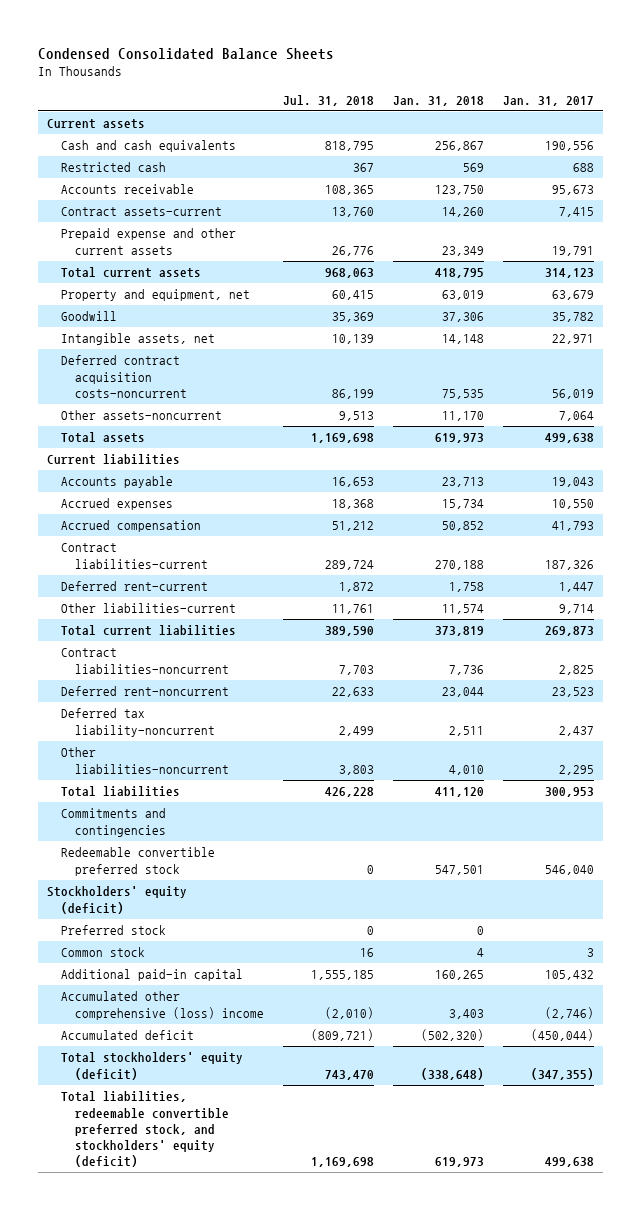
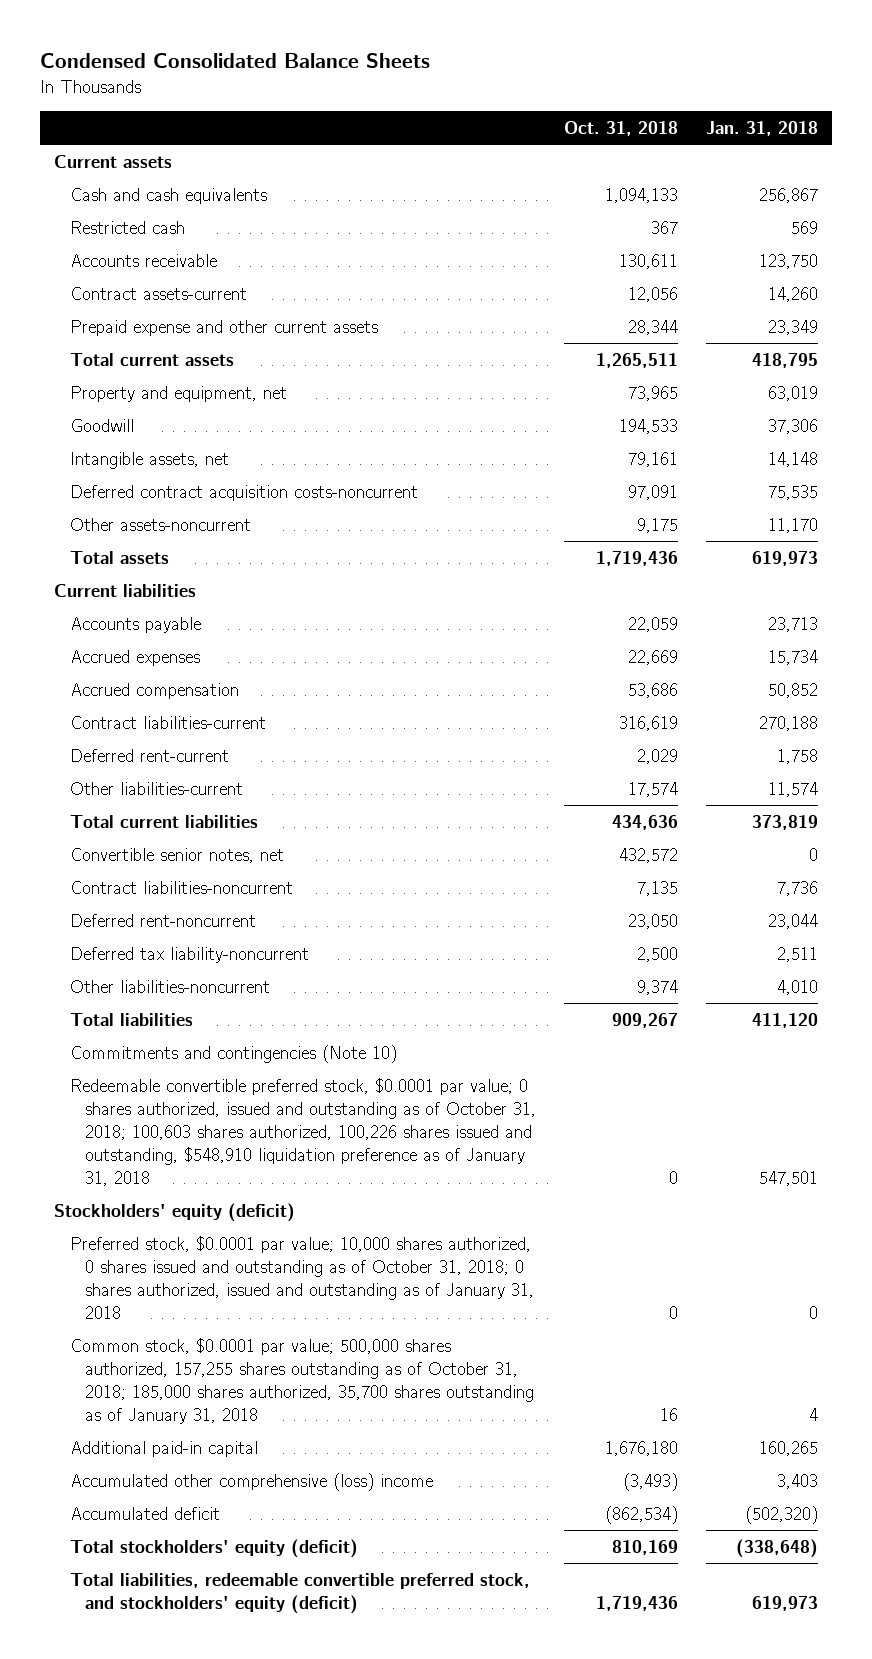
- | Jul. 31, 2018 | Jan. 31, 2018 | Jan. 31, 2017
+ | Oct. 31, 2018 | Jan. 31, 2018
+ Convertible senior notes, net | 432,572 | 0
- Commitments and contingencies
- Redeemable convertible preferred stock | 0 | 547,501 | 546,040
+ Commitments and contingencies (Note 10)
+ Redeemable convertible preferred stock, $0.0001 par value; 0 shares authorized, issued and outstanding as of October 31, 2018; 100,603 shares authorized, 100,226 shares issued and outstanding, $548,910 liquidation preference as of January 31, 2018 | 0 | 547,501
- Preferred stock | 0 | 0 |
- Common stock | 16 | 4 | 3
+ Preferred stock, $0.0001 par value; 10,000 shares authorized, 0 shares issued and outstanding as of October 31, 2018; 0 shares authorized, issued and outstanding as of January 31, 2018 | 0 | 0
+ Common stock, $0.0001 par value; 500,000 shares authorized, 157,255 shares outstanding as of October 31, 2018; 185,000 shares authorized, 35,700 shares outstanding as of January 31, 2018 | 16 | 4

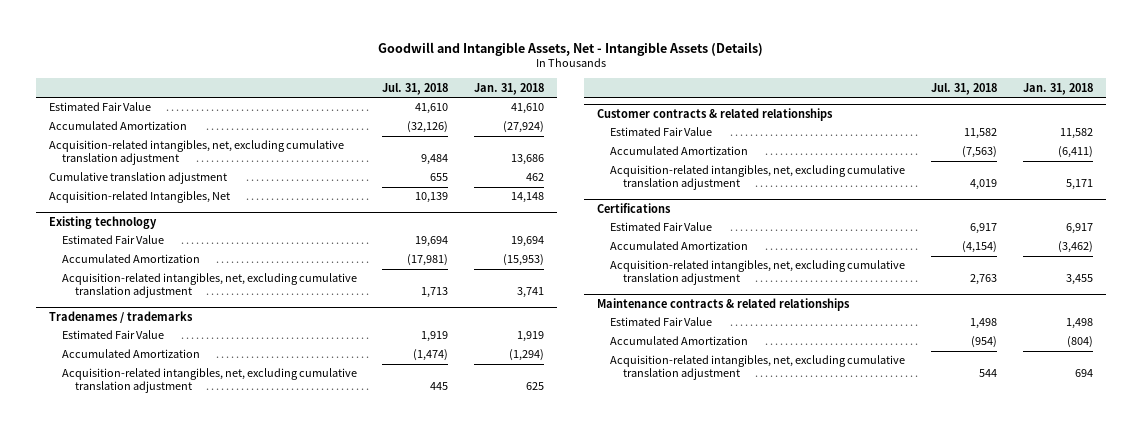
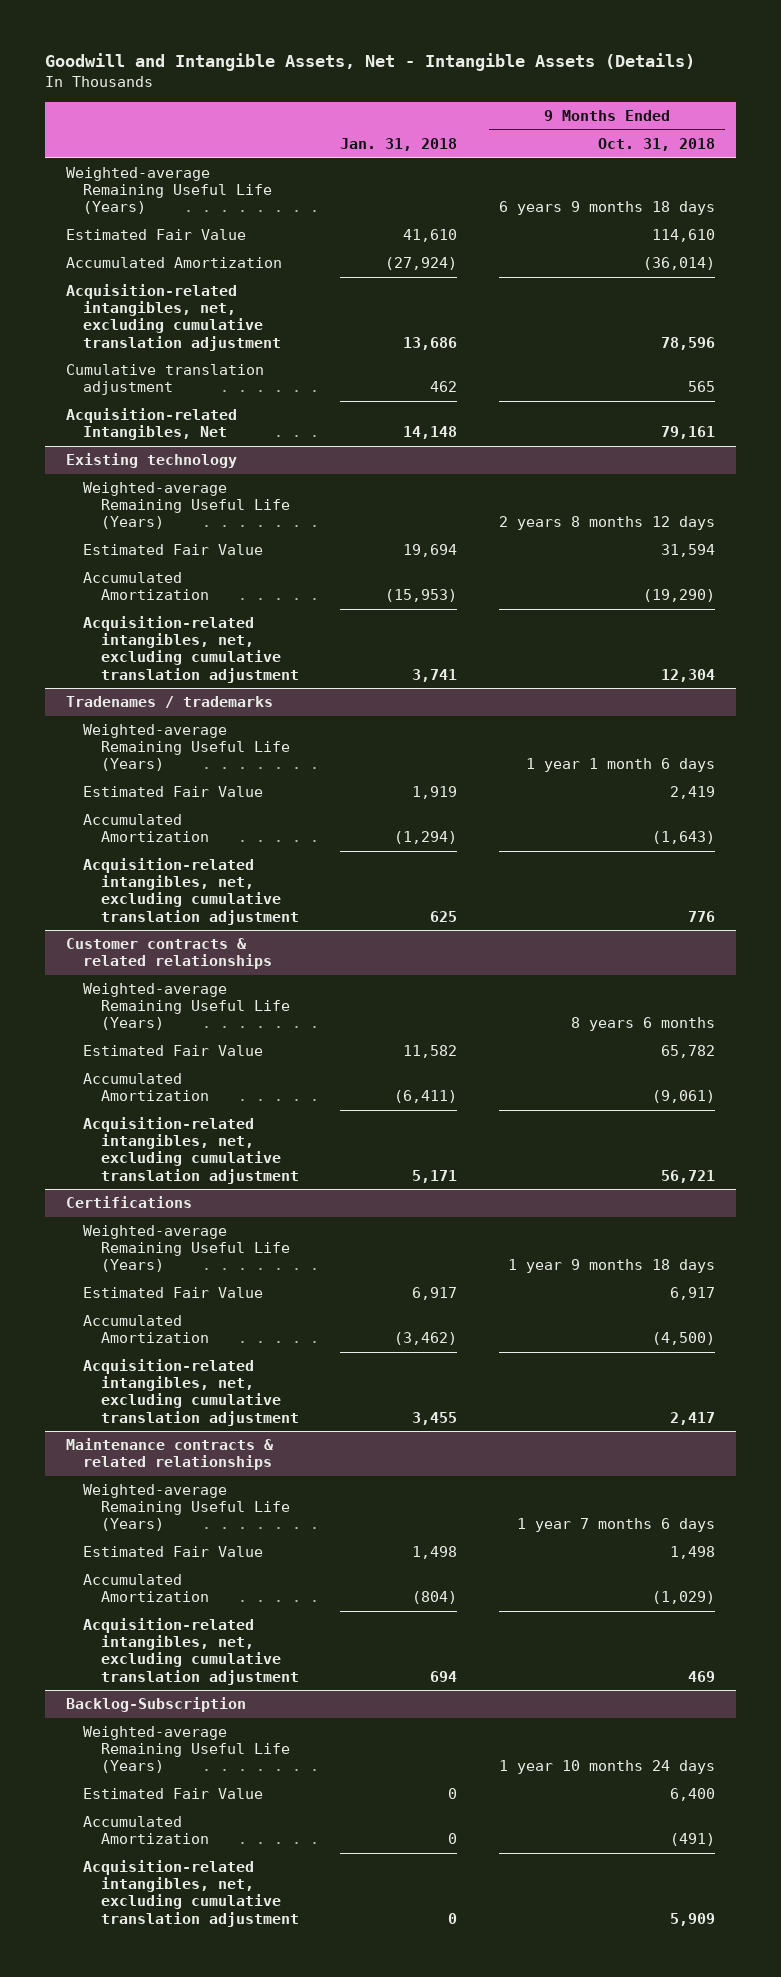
- | Jul. 31, 2018 | Jan. 31, 2018
+ | Jan. 31, 2018 | 9 Months Ended Oct. 31, 2018
+ Weighted-average Remaining Useful Life (Years) | | 6 years 9 months 18 days
@ Existing technology
+ Weighted-average Remaining Useful Life (Years) | | 2 years 8 months 12 days
@ Tradenames / trademarks
+ Weighted-average Remaining Useful Life (Years) | | 1 year 1 month 6 days
@ Customer contracts & related relationships
+ Weighted-average Remaining Useful Life (Years) | | 8 years 6 months
@ Certifications
+ Weighted-average Remaining Useful Life (Years) | | 1 year 9 months 18 days
@ Maintenance contracts & related relationships
+ Weighted-average Remaining Useful Life (Years) | | 1 year 7 months 6 days
+ Backlog-Subscription
+ Weighted-average Remaining Useful Life (Years) | | 1 year 10 months 24 days
+ Estimated Fair Value | 0 | 6,400
+ Accumulated Amortization | 0 | (491)
+ Acquisition-related intangibles, net, excluding cumulative translation adjustment | 0 | 5,909

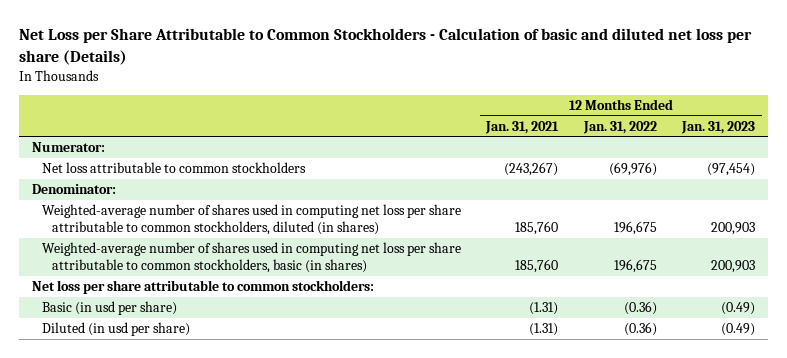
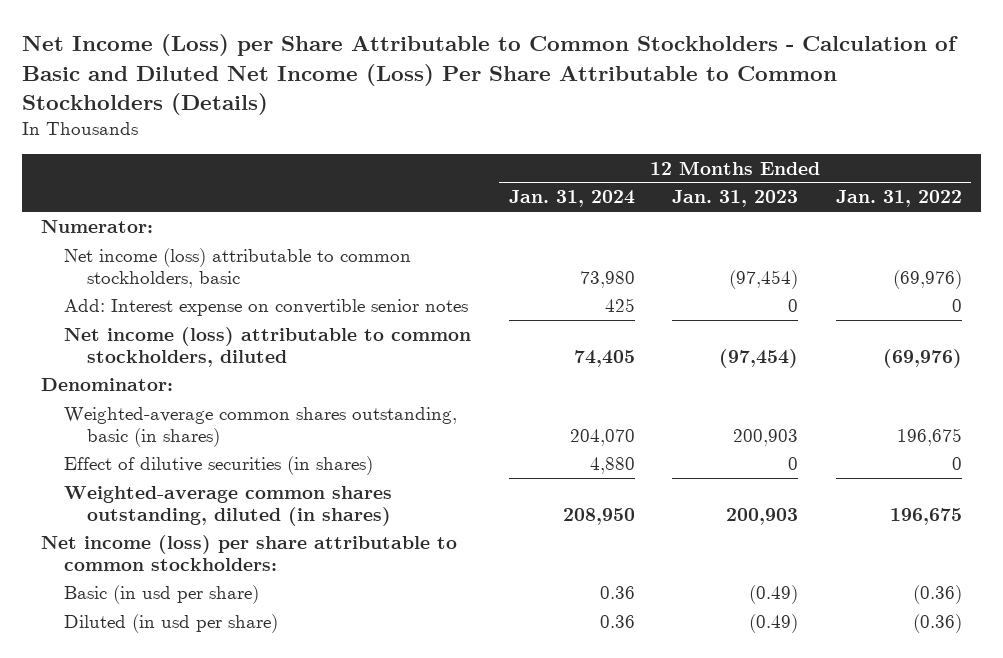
- Net Loss per Share Attributable to Common Stockholders - Calculation of basic and diluted net loss per share (Details)
+ Net Income (Loss) per Share Attributable to Common Stockholders - Calculation of Basic and Diluted Net Income (Loss) Per Share Attributable to Common Stockholders (Details)
- | 12 Months Ended Jan. 31, 2021 | 12 Months Ended Jan. 31, 2022 | 12 Months Ended Jan. 31, 2023
+ | 12 Months Ended Jan. 31, 2024 | 12 Months Ended Jan. 31, 2023 | 12 Months Ended Jan. 31, 2022
- Net loss attributable to common stockholders | (243,267) | (69,976) | (97,454)
+ Net income (loss) attributable to common stockholders, basic | 73,980 | (97,454) | (69,976)
+ Add: Interest expense on convertible senior notes | 425 | 0 | 0
+ Net income (loss) attributable to common stockholders, diluted | 74,405 | (97,454) | (69,976)
- Weighted-average number of shares used in computing net loss per share attributable to common stockholders, diluted (in shares) | 185,760 | 196,675 | 200,903
- Weighted-average number of shares used in computing net loss per share attributable to common stockholders, basic (in shares) | 185,760 | 196,675 | 200,903
- Net loss per share attributable to common stockholders:
+ Weighted-average common shares outstanding, basic (in shares) | 204,070 | 200,903 | 196,675
+ Effect of dilutive securities (in shares) | 4,880 | 0 | 0
+ Weighted-average common shares outstanding, diluted (in shares) | 208,950 | 200,903 | 196,675
+ Net income (loss) per share attributable to common stockholders:

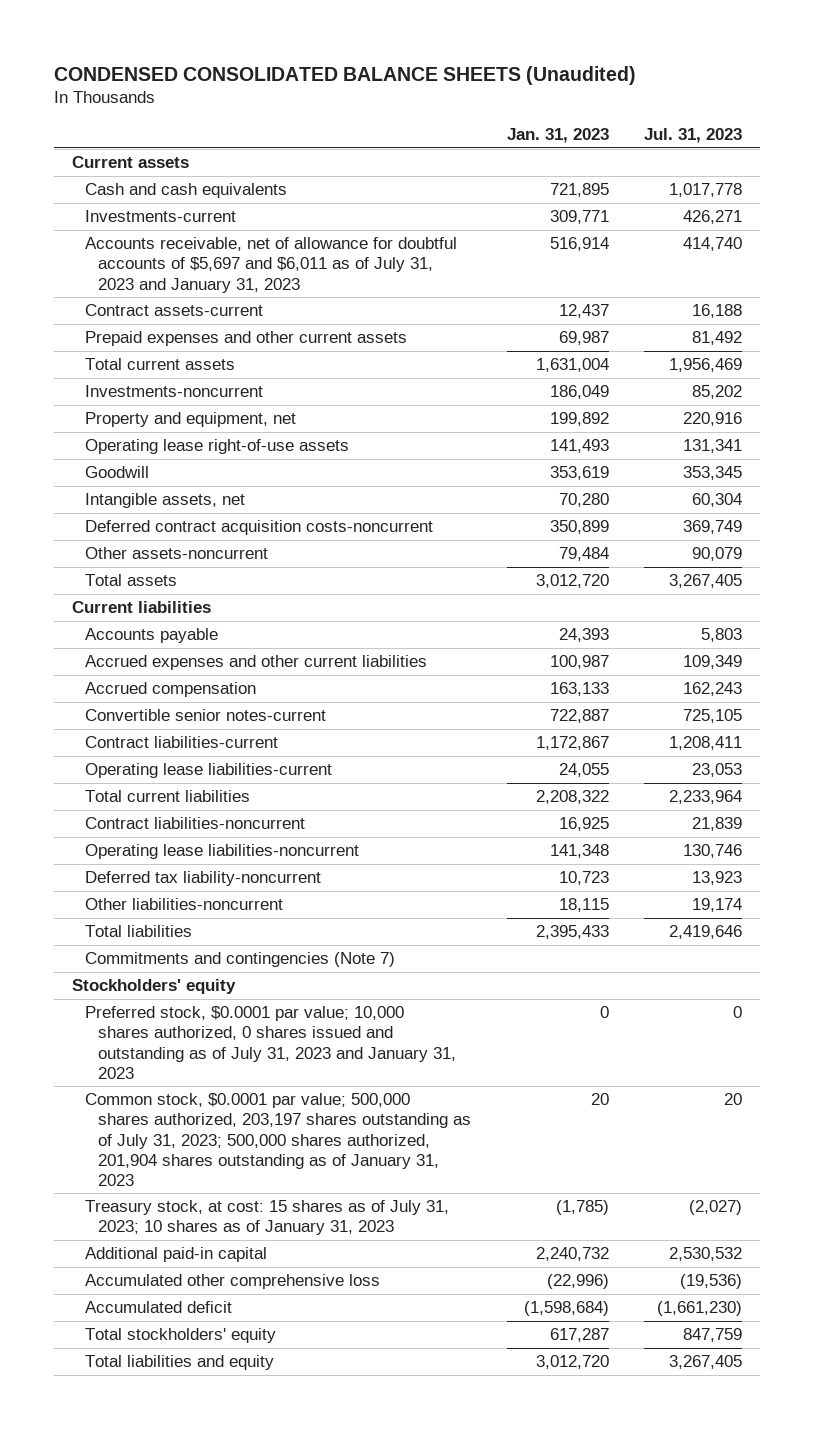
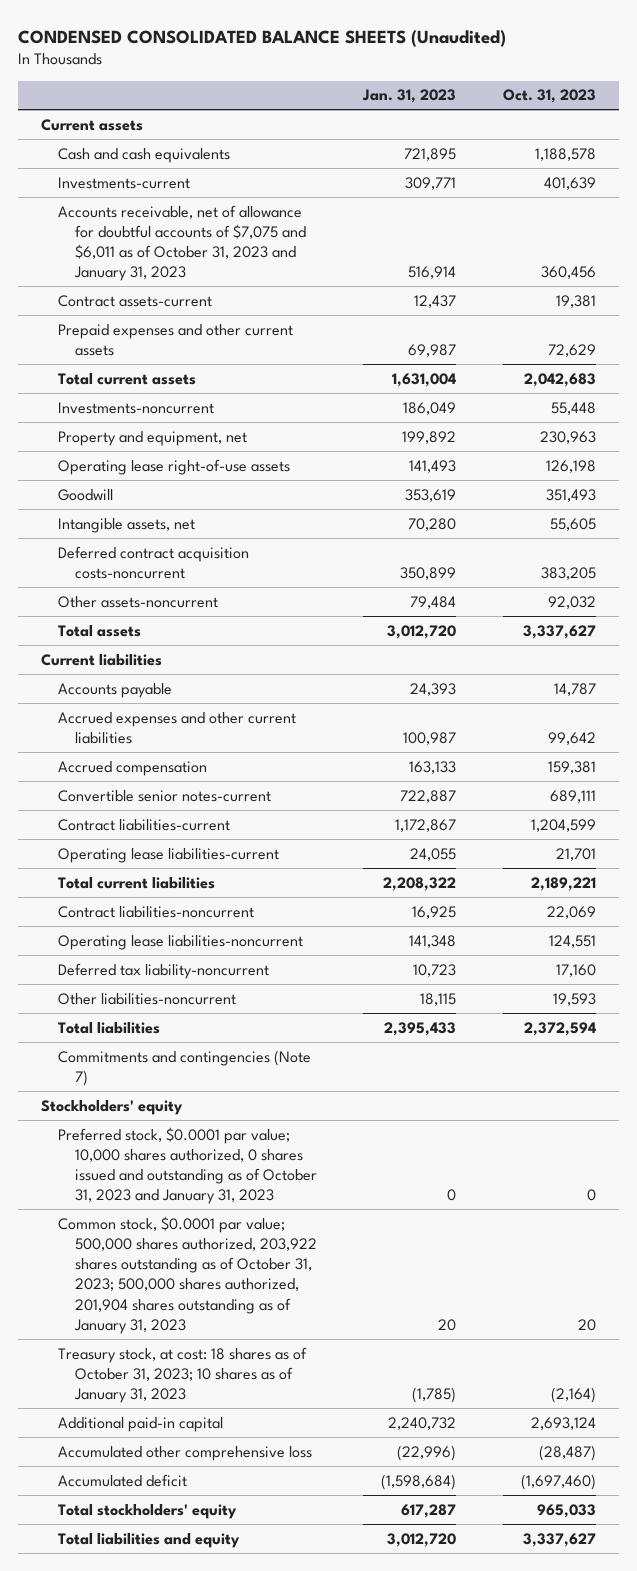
- | Jan. 31, 2023 | Jul. 31, 2023
+ | Jan. 31, 2023 | Oct. 31, 2023
- Accounts receivable, net of allowance for doubtful accounts of $5,697 and $6,011 as of July 31, 2023 and January 31, 2023 | 516,914 | 414,740
+ Accounts receivable, net of allowance for doubtful accounts of $7,075 and $6,011 as of October 31, 2023 and January 31, 2023 | 516,914 | 360,456
- Preferred stock, $0.0001 par value; 10,000 shares authorized, 0 shares issued and outstanding as of July 31, 2023 and January 31, 2023 | 0 | 0
- Common stock, $0.0001 par value; 500,000 shares authorized, 203,197 shares outstanding as of July 31, 2023; 500,000 shares authorized, 201,904 shares outstanding as of January 31, 2023 | 20 | 20
- Treasury stock, at cost: 15 shares as of July 31, 2023; 10 shares as of January 31, 2023 | (1,785) | (2,027)
+ Preferred stock, $0.0001 par value; 10,000 shares authorized, 0 shares issued and outstanding as of October 31, 2023 and January 31, 2023 | 0 | 0
+ Common stock, $0.0001 par value; 500,000 shares authorized, 203,922 shares outstanding as of October 31, 2023; 500,000 shares authorized, 201,904 shares outstanding as of January 31, 2023 | 20 | 20
+ Treasury stock, at cost: 18 shares as of October 31, 2023; 10 shares as of January 31, 2023 | (1,785) | (2,164)

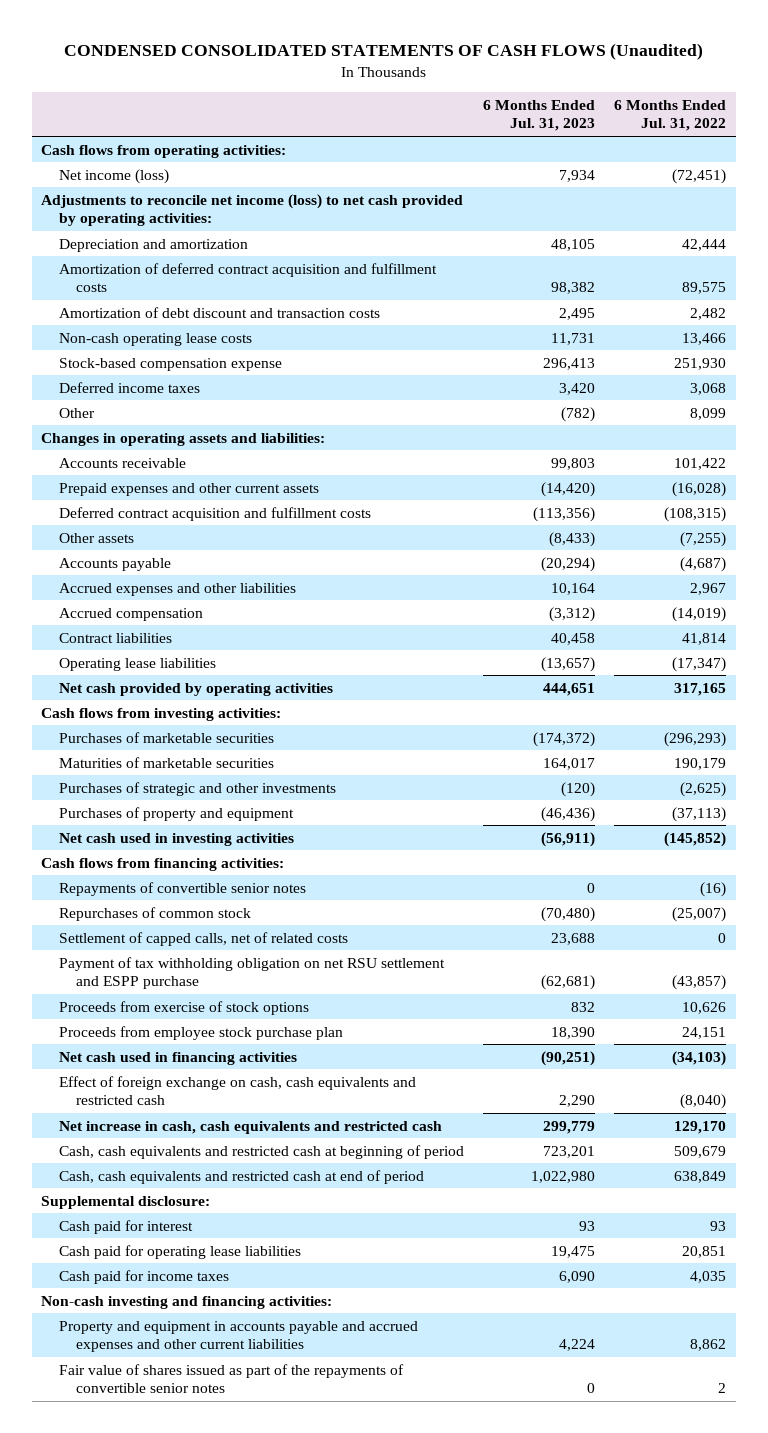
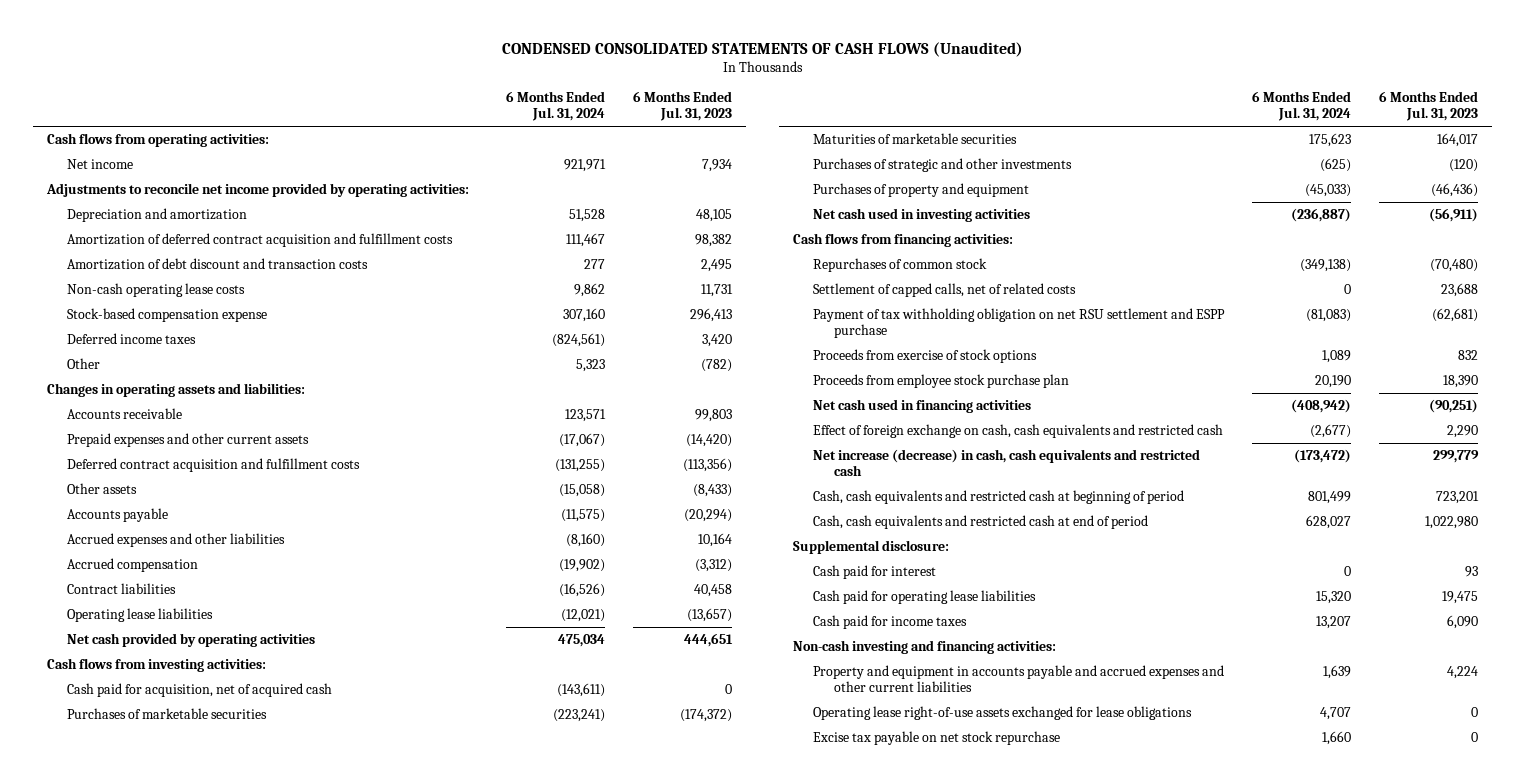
- | 6 Months Ended Jul. 31, 2023 | 6 Months Ended Jul. 31, 2022
+ | 6 Months Ended Jul. 31, 2024 | 6 Months Ended Jul. 31, 2023
- Net income (loss) | 7,934 | (72,451)
- Adjustments to reconcile net income (loss) to net cash provided by operating activities:
+ Net income | 921,971 | 7,934
+ Adjustments to reconcile net income provided by operating activities:
+ Cash paid for acquisition, net of acquired cash | (143,611) | 0
- Repayments of convertible senior notes | 0 | (16)
- Net increase in cash, cash equivalents and restricted cash | 299,779 | 129,170
+ Net increase (decrease) in cash, cash equivalents and restricted cash | (173,472) | 299,779
- Fair value of shares issued as part of the repayments of convertible senior notes | 0 | 2
+ Operating lease right-of-use assets exchanged for lease obligations | 4,707 | 0
+ Excise tax payable on net stock repurchase | 1,660 | 0

